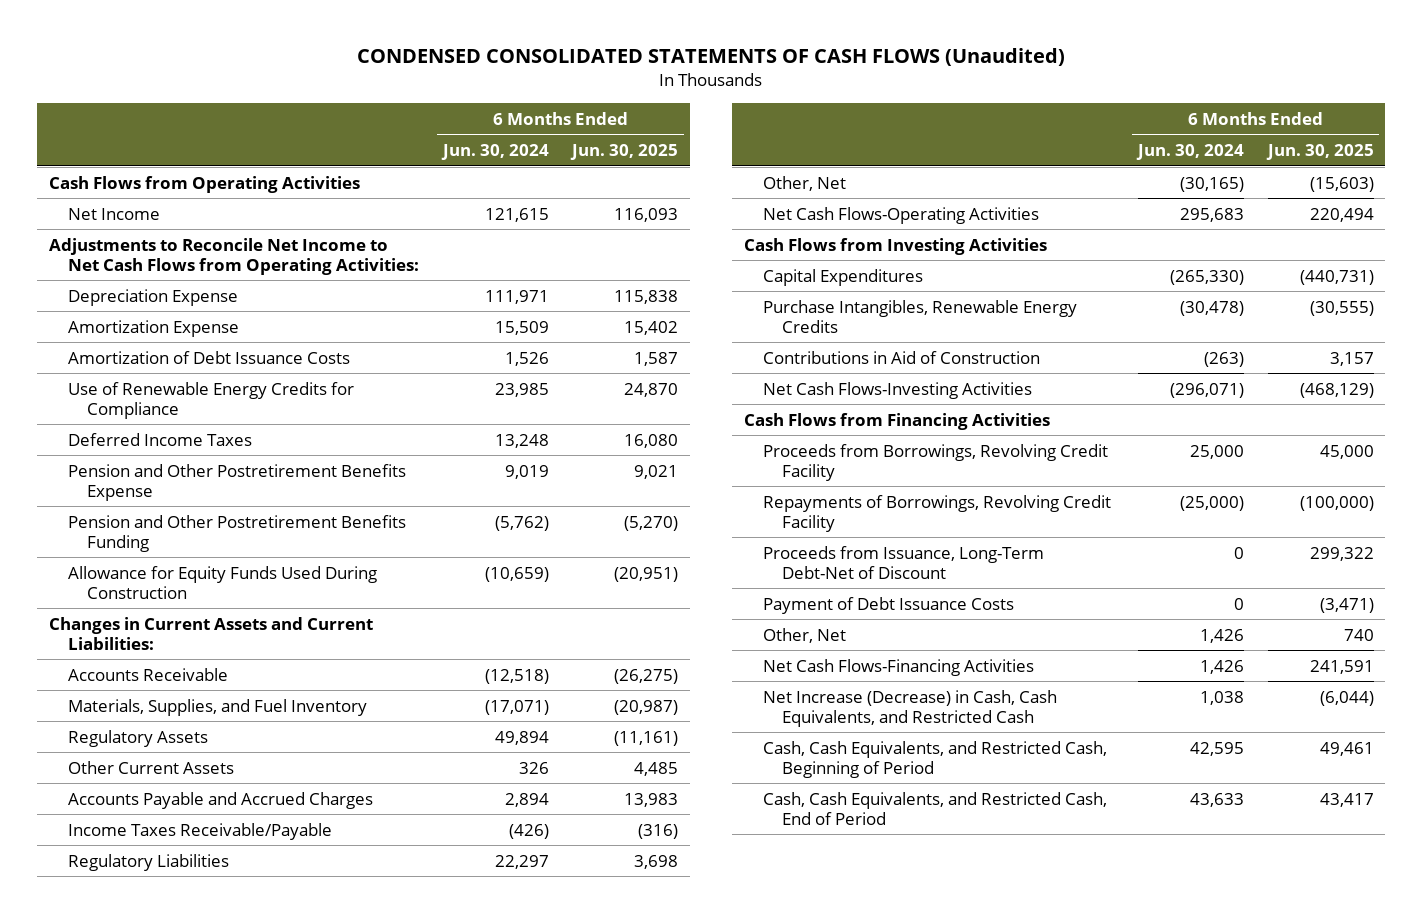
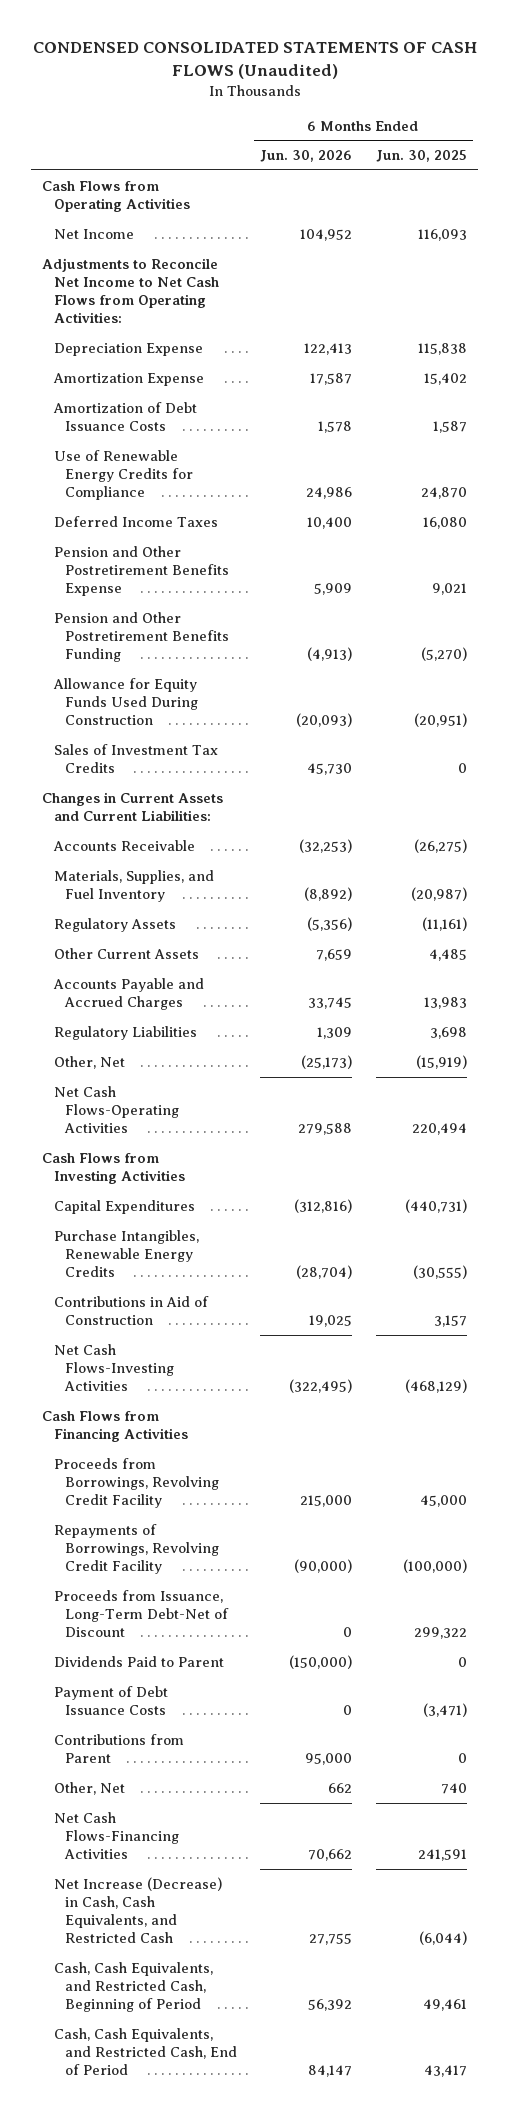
- | 6 Months Ended Jun. 30, 2024 | 6 Months Ended Jun. 30, 2025
+ | 6 Months Ended Jun. 30, 2026 | 6 Months Ended Jun. 30, 2025
+ Sales of Investment Tax Credits | 45,730 | 0
- Income Taxes Receivable/Payable | (426) | (316)
- Other, Net | (30,165) | (15,603)
+ Other, Net | (25,173) | (15,919)
+ Dividends Paid to Parent | (150,000) | 0
+ Contributions from Parent | 95,000 | 0

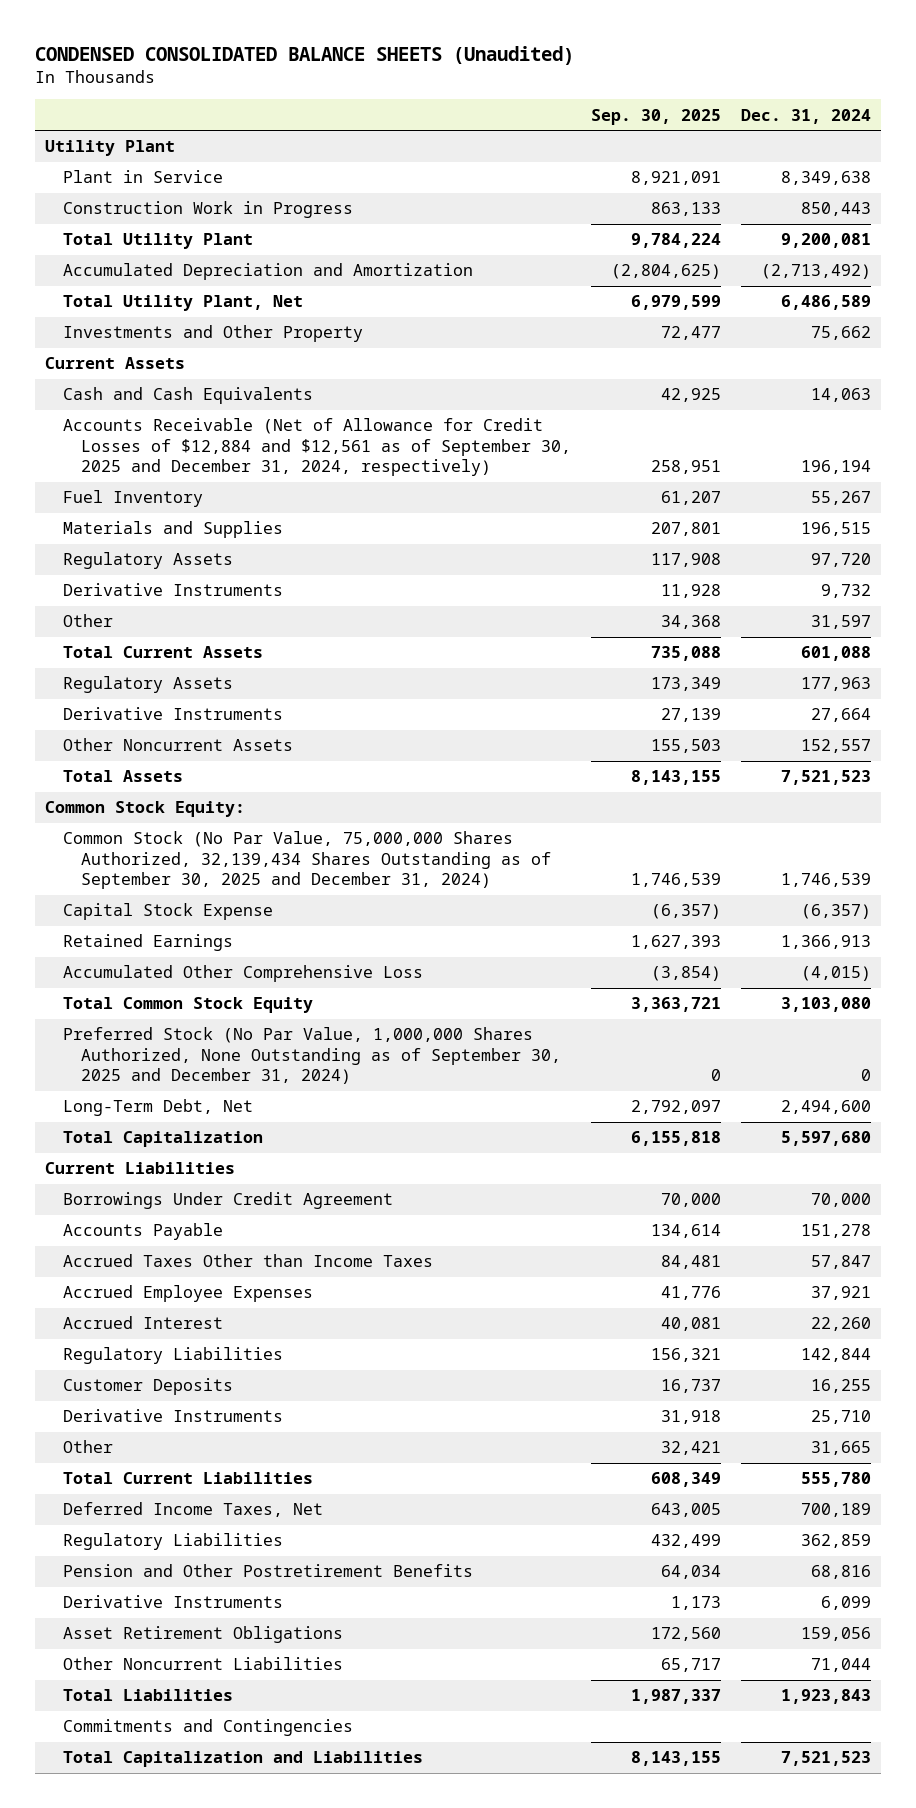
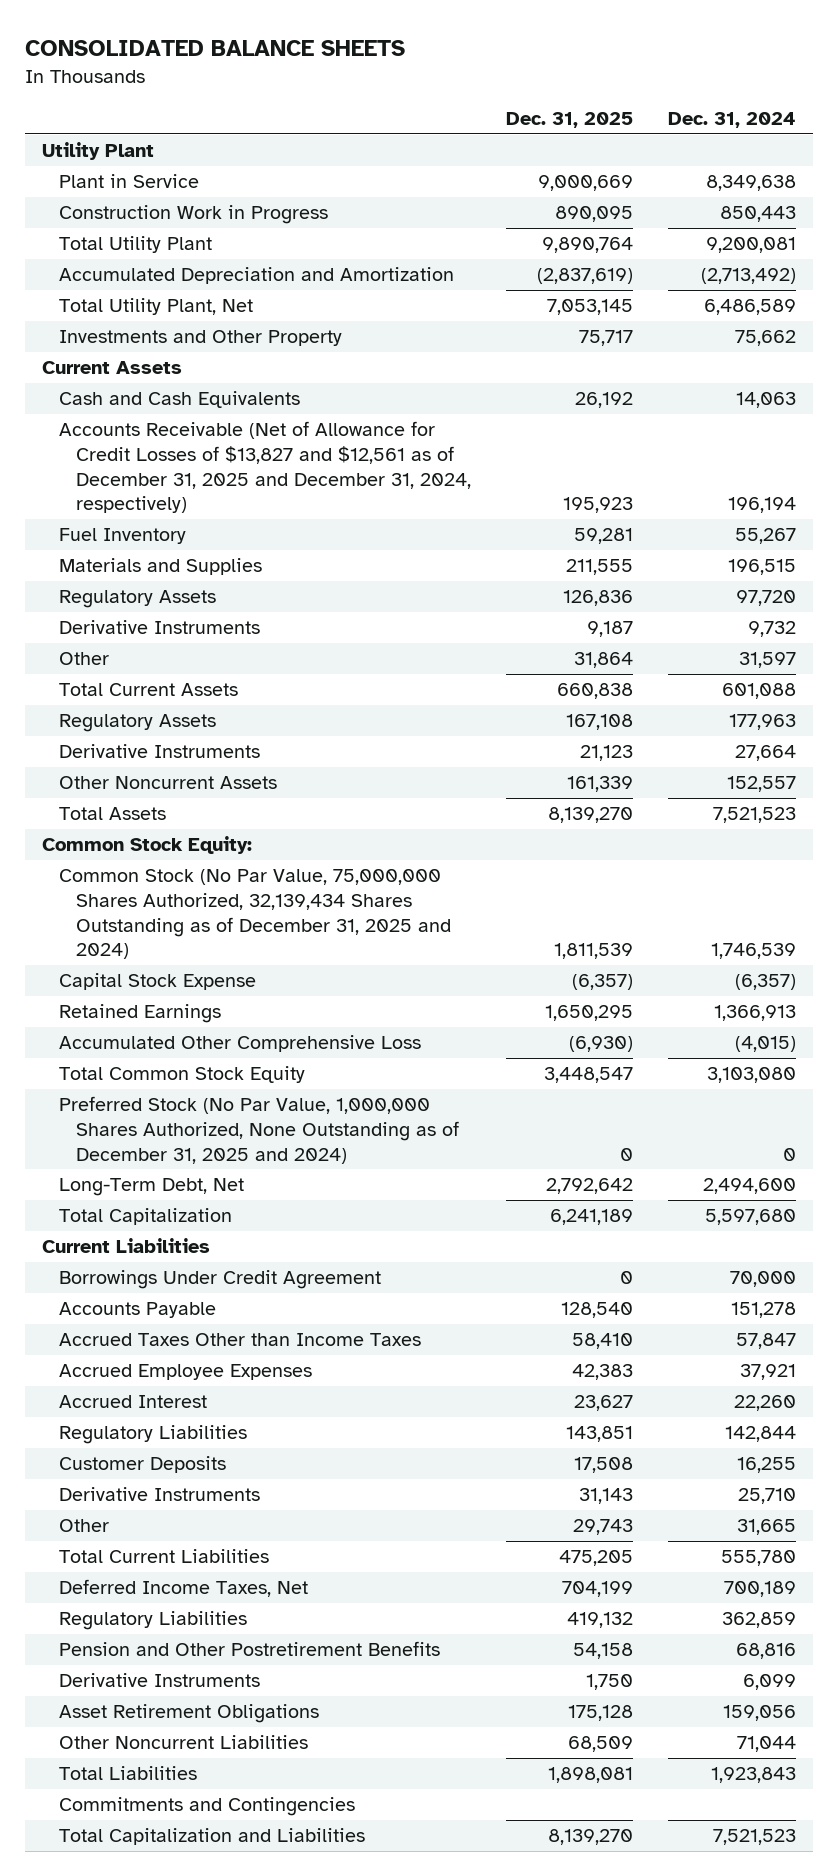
- CONDENSED CONSOLIDATED BALANCE SHEETS (Unaudited)
+ CONSOLIDATED BALANCE SHEETS
- | Sep. 30, 2025 | Dec. 31, 2024
+ | Dec. 31, 2025 | Dec. 31, 2024
- Accounts Receivable (Net of Allowance for Credit Losses of $12,884 and $12,561 as of September 30, 2025 and December 31, 2024, respectively) | 258,951 | 196,194
+ Accounts Receivable (Net of Allowance for Credit Losses of $13,827 and $12,561 as of December 31, 2025 and December 31, 2024, respectively) | 195,923 | 196,194
- Common Stock (No Par Value, 75,000,000 Shares Authorized, 32,139,434 Shares Outstanding as of September 30, 2025 and December 31, 2024) | 1,746,539 | 1,746,539
+ Common Stock (No Par Value, 75,000,000 Shares Authorized, 32,139,434 Shares Outstanding as of December 31, 2025 and 2024) | 1,811,539 | 1,746,539
- Preferred Stock (No Par Value, 1,000,000 Shares Authorized, None Outstanding as of September 30, 2025 and December 31, 2024) | 0 | 0
+ Preferred Stock (No Par Value, 1,000,000 Shares Authorized, None Outstanding as of December 31, 2025 and 2024) | 0 | 0

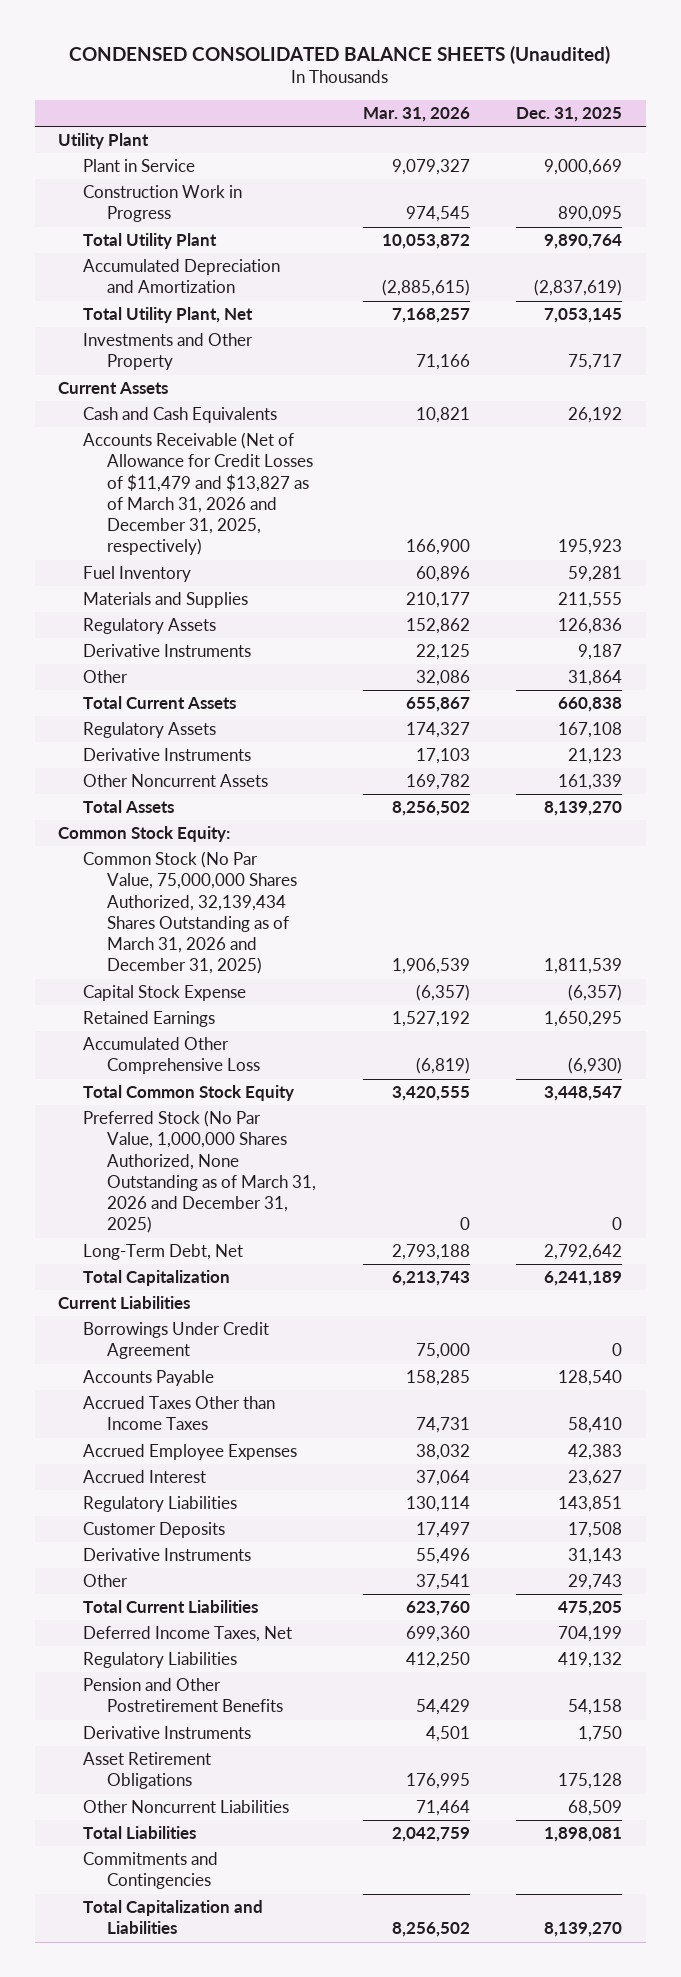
- CONSOLIDATED BALANCE SHEETS
+ CONDENSED CONSOLIDATED BALANCE SHEETS (Unaudited)
- | Dec. 31, 2025 | Dec. 31, 2024
+ | Mar. 31, 2026 | Dec. 31, 2025
- Accounts Receivable (Net of Allowance for Credit Losses of $13,827 and $12,561 as of December 31, 2025 and December 31, 2024, respectively) | 195,923 | 196,194
+ Accounts Receivable (Net of Allowance for Credit Losses of $11,479 and $13,827 as of March 31, 2026 and December 31, 2025, respectively) | 166,900 | 195,923
- Common Stock (No Par Value, 75,000,000 Shares Authorized, 32,139,434 Shares Outstanding as of December 31, 2025 and 2024) | 1,811,539 | 1,746,539
+ Common Stock (No Par Value, 75,000,000 Shares Authorized, 32,139,434 Shares Outstanding as of March 31, 2026 and December 31, 2025) | 1,906,539 | 1,811,539
- Preferred Stock (No Par Value, 1,000,000 Shares Authorized, None Outstanding as of December 31, 2025 and 2024) | 0 | 0
+ Preferred Stock (No Par Value, 1,000,000 Shares Authorized, None Outstanding as of March 31, 2026 and December 31, 2025) | 0 | 0

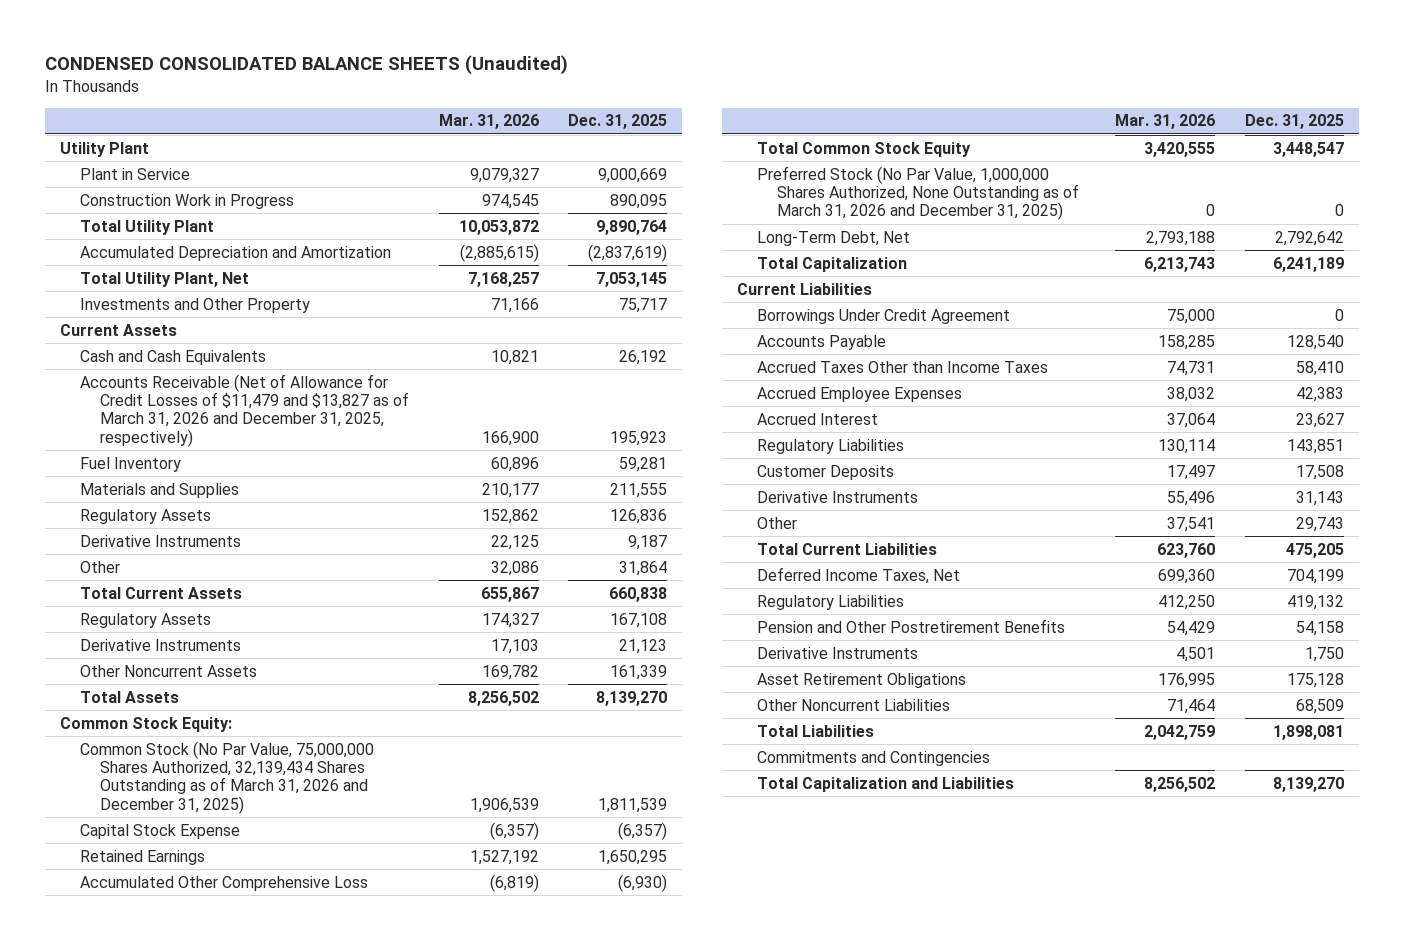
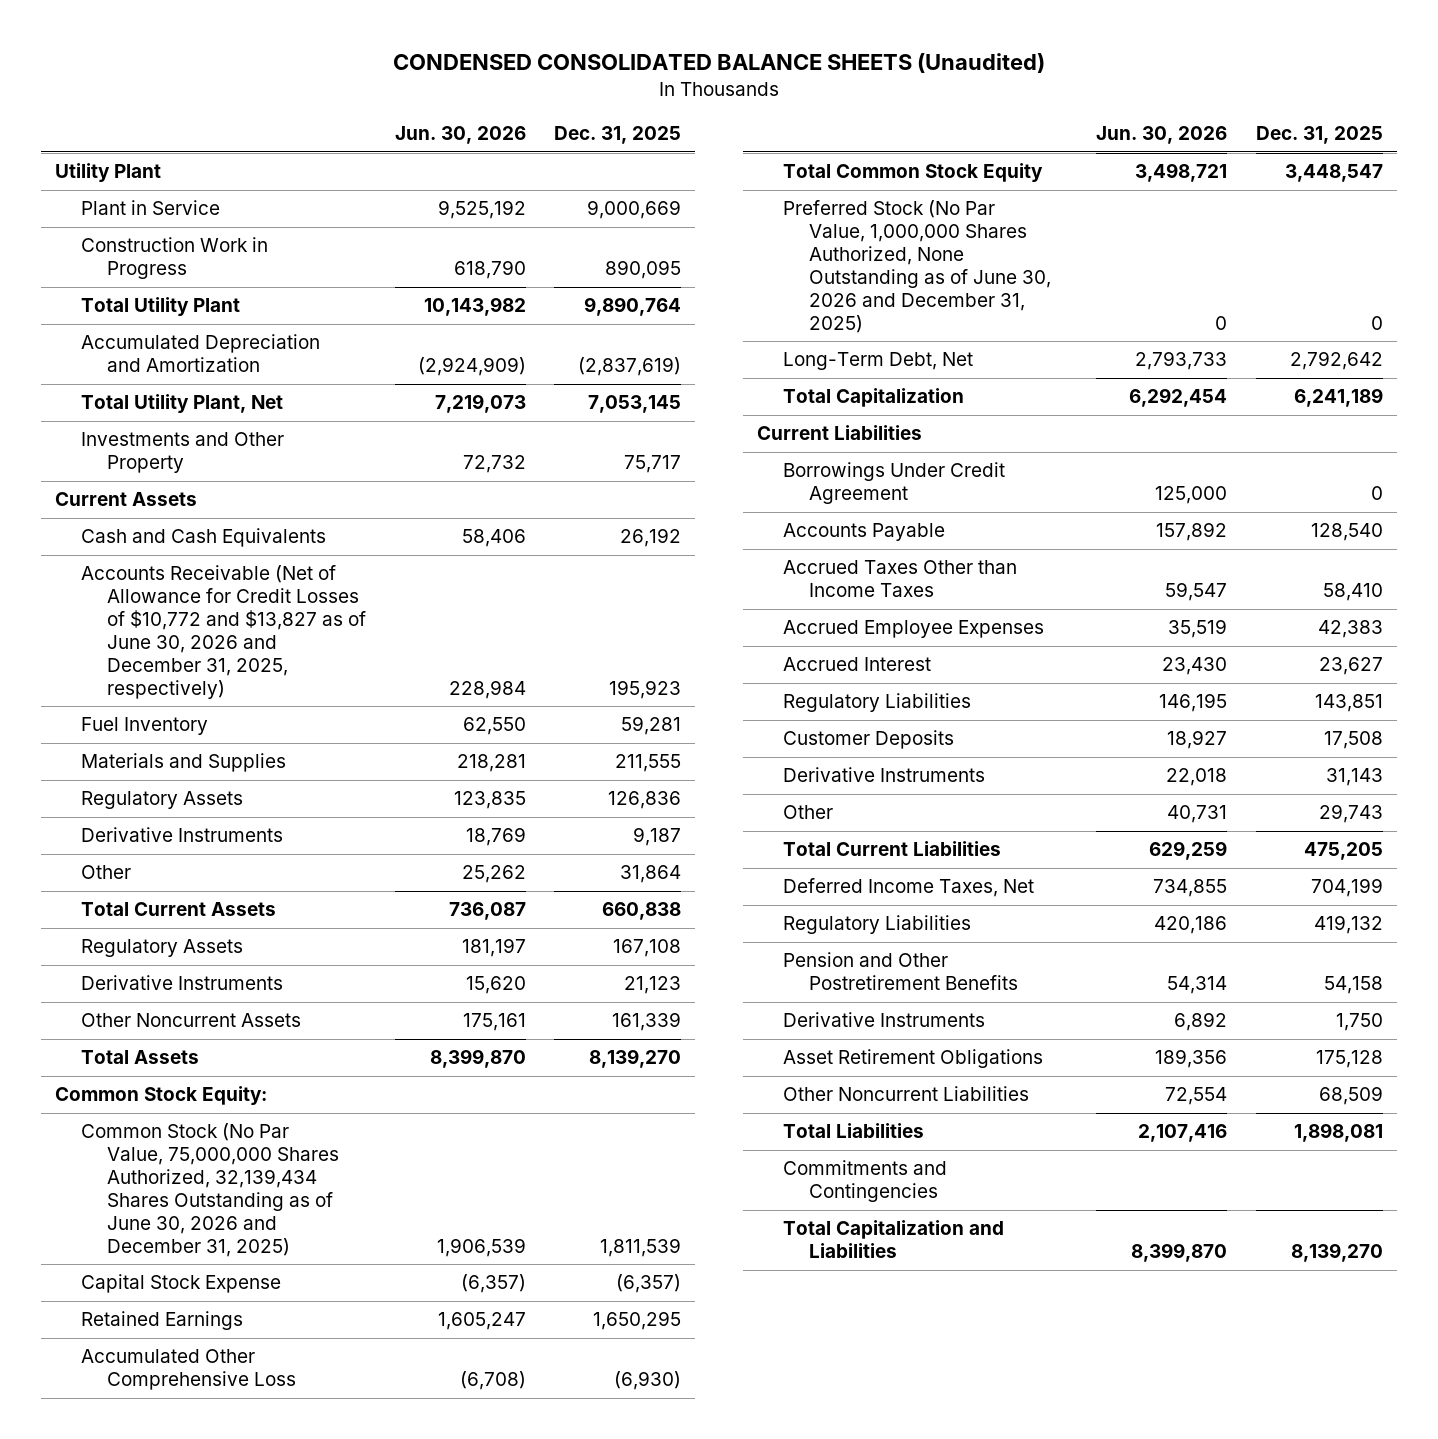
- | Mar. 31, 2026 | Dec. 31, 2025
+ | Jun. 30, 2026 | Dec. 31, 2025
- Accounts Receivable (Net of Allowance for Credit Losses of $11,479 and $13,827 as of March 31, 2026 and December 31, 2025, respectively) | 166,900 | 195,923
+ Accounts Receivable (Net of Allowance for Credit Losses of $10,772 and $13,827 as of June 30, 2026 and December 31, 2025, respectively) | 228,984 | 195,923
- Common Stock (No Par Value, 75,000,000 Shares Authorized, 32,139,434 Shares Outstanding as of March 31, 2026 and December 31, 2025) | 1,906,539 | 1,811,539
+ Common Stock (No Par Value, 75,000,000 Shares Authorized, 32,139,434 Shares Outstanding as of June 30, 2026 and December 31, 2025) | 1,906,539 | 1,811,539
- Preferred Stock (No Par Value, 1,000,000 Shares Authorized, None Outstanding as of March 31, 2026 and December 31, 2025) | 0 | 0
+ Preferred Stock (No Par Value, 1,000,000 Shares Authorized, None Outstanding as of June 30, 2026 and December 31, 2025) | 0 | 0

